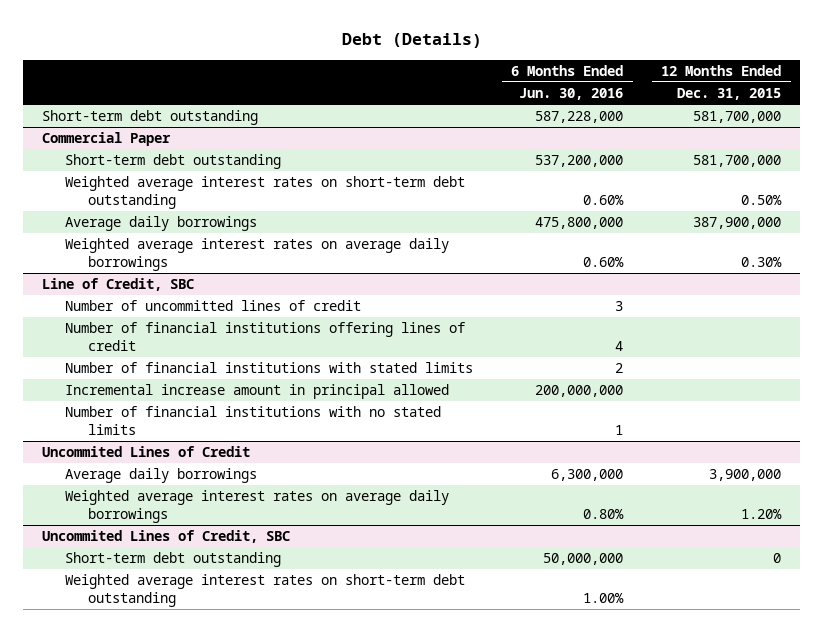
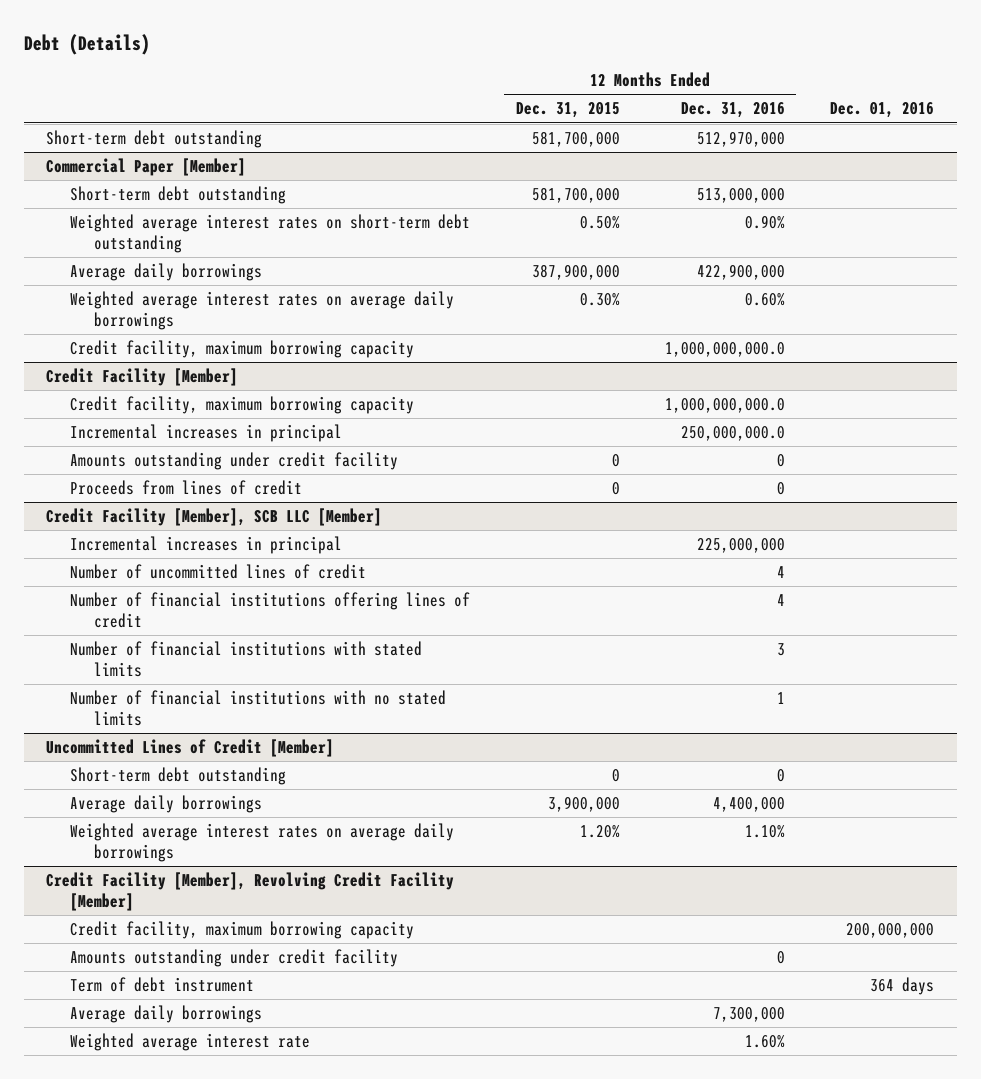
- | 6 Months Ended Jun. 30, 2016 | 12 Months Ended Dec. 31, 2015
+ | 12 Months Ended Dec. 31, 2015 | 12 Months Ended Dec. 31, 2016 | Dec. 01, 2016
- Commercial Paper
+ Commercial Paper [Member]
- Line of Credit, SBC
- Number of uncommitted lines of credit | 3 |
- Number of financial institutions offering lines of credit | 4 |
- Number of financial institutions with stated limits | 2 |
- Incremental increase amount in principal allowed | 200,000,000 |
- Number of financial institutions with no stated limits | 1 |
- Uncommited Lines of Credit
+ Credit facility, maximum borrowing capacity | | 1,000,000,000.0 |
+ Credit Facility [Member]
+ Credit facility, maximum borrowing capacity | | 1,000,000,000.0 |
+ Incremental increases in principal | | 250,000,000.0 |
+ Amounts outstanding under credit facility | 0 | 0 |
+ Proceeds from lines of credit | 0 | 0 |
+ Credit Facility [Member], SCB LLC [Member]
+ Incremental increases in principal | | 225,000,000 |
+ Number of uncommitted lines of credit | | 4 |
+ Number of financial institutions offering lines of credit | | 4 |
+ Number of financial institutions with stated limits | | 3 |
+ Number of financial institutions with no stated limits | | 1 |
+ Uncommitted Lines of Credit [Member]
+ Short-term debt outstanding | 0 | 0 |
- Uncommited Lines of Credit, SBC
- Short-term debt outstanding | 50,000,000 | 0
- Weighted average interest rates on short-term debt outstanding | 1.00% |
+ Credit Facility [Member], Revolving Credit Facility [Member]
+ Credit facility, maximum borrowing capacity | | | 200,000,000
+ Amounts outstanding under credit facility | | 0 |
+ Term of debt instrument | | | 364 days
+ Average daily borrowings | | 7,300,000 |
+ Weighted average interest rate | | 1.60% |

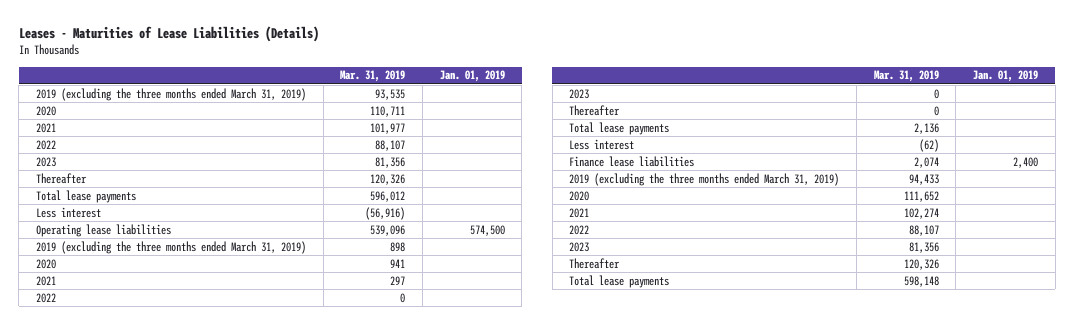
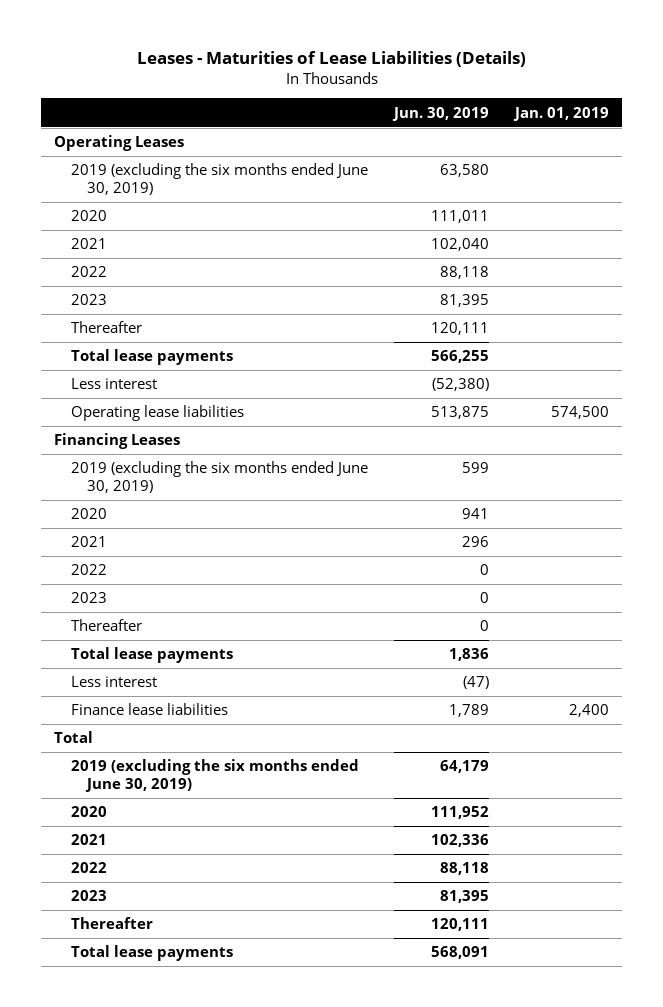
- | Mar. 31, 2019 | Jan. 01, 2019
+ | Jun. 30, 2019 | Jan. 01, 2019
- 2019 (excluding the three months ended March 31, 2019) | 93,535 |
+ Operating Leases
+ 2019 (excluding the six months ended June 30, 2019) | 63,580 |
- 2019 (excluding the three months ended March 31, 2019) | 898 |
+ Financing Leases
+ 2019 (excluding the six months ended June 30, 2019) | 599 |
- 2019 (excluding the three months ended March 31, 2019) | 94,433 |
+ Total
+ 2019 (excluding the six months ended June 30, 2019) | 64,179 |

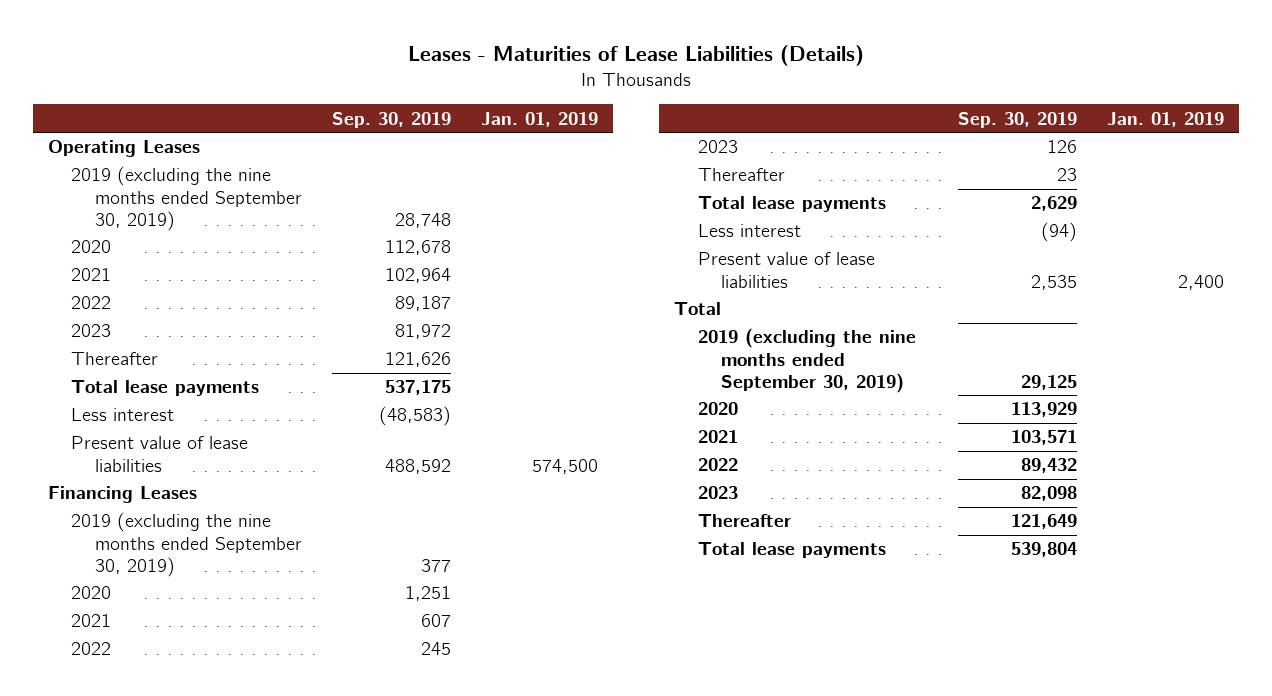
- | Jun. 30, 2019 | Jan. 01, 2019
+ | Sep. 30, 2019 | Jan. 01, 2019
- 2019 (excluding the six months ended June 30, 2019) | 63,580 |
+ 2019 (excluding the nine months ended September 30, 2019) | 28,748 |
- Operating lease liabilities | 513,875 | 574,500
+ Present value of lease liabilities | 488,592 | 574,500
- 2019 (excluding the six months ended June 30, 2019) | 599 |
+ 2019 (excluding the nine months ended September 30, 2019) | 377 |
- Finance lease liabilities | 1,789 | 2,400
+ Present value of lease liabilities | 2,535 | 2,400
- 2019 (excluding the six months ended June 30, 2019) | 64,179 |
+ 2019 (excluding the nine months ended September 30, 2019) | 29,125 |

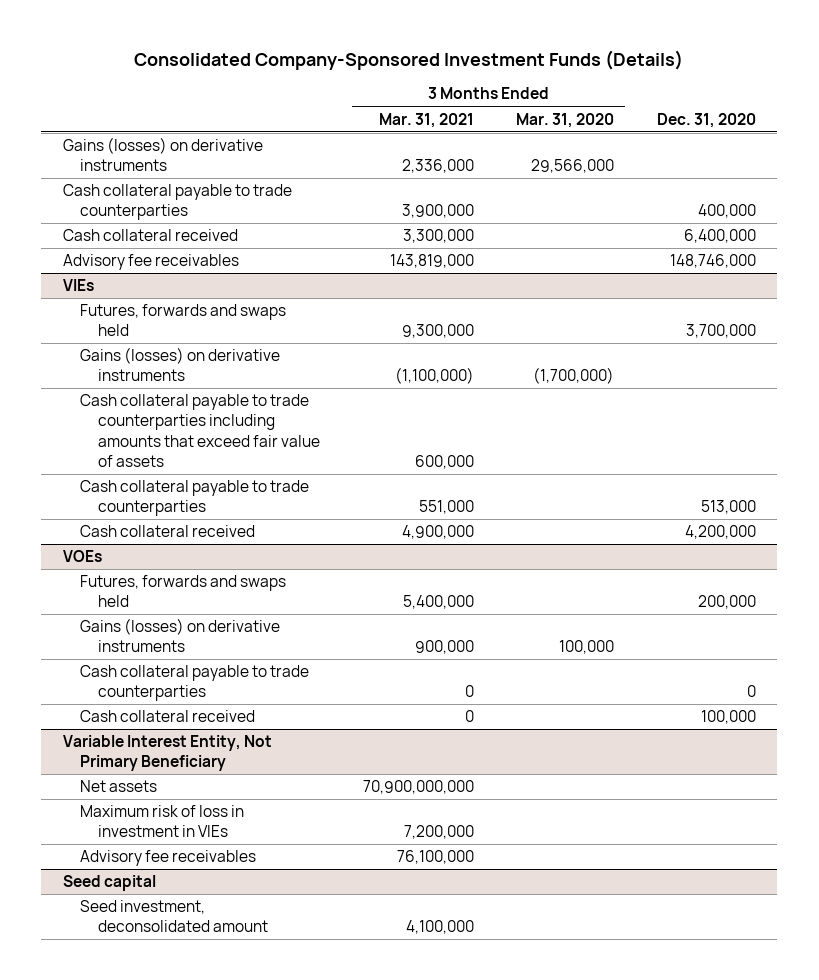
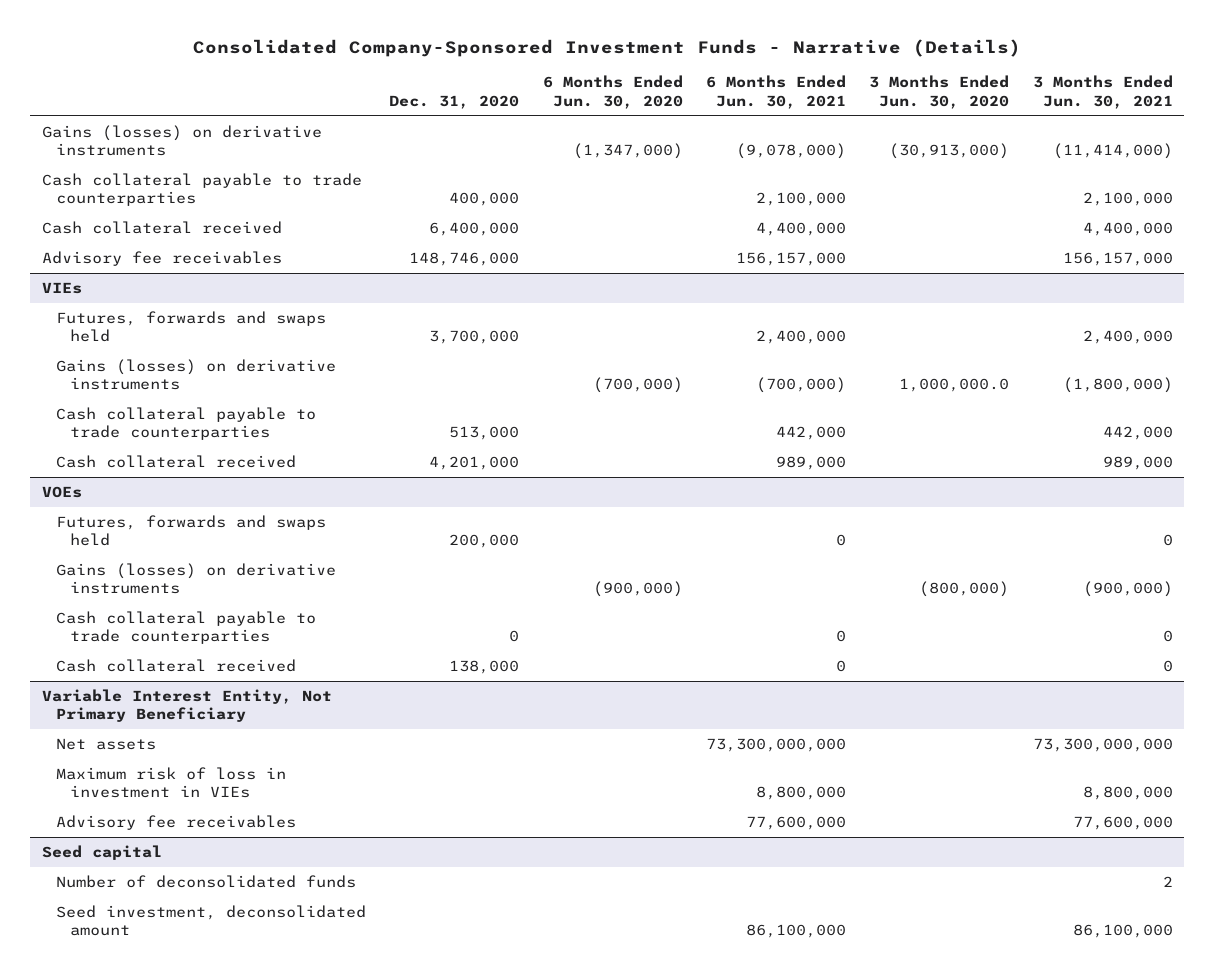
- Consolidated Company-Sponsored Investment Funds (Details)
+ Consolidated Company-Sponsored Investment Funds - Narrative (Details)
- | 3 Months Ended Mar. 31, 2021 | 3 Months Ended Mar. 31, 2020 | Dec. 31, 2020
+ | Dec. 31, 2020 | 6 Months Ended Jun. 30, 2020 | 6 Months Ended Jun. 30, 2021 | 3 Months Ended Jun. 30, 2020 | 3 Months Ended Jun. 30, 2021
@ VIEs
- Cash collateral payable to trade counterparties including amounts that exceed fair value of assets | 600,000 | |
- Cash collateral received | 4,900,000 | | 4,200,000
+ Cash collateral received | 4,201,000 | | 989,000 | | 989,000
@ VOEs
- Cash collateral received | 0 | | 100,000
+ Cash collateral received | 138,000 | | 0 | | 0
@ Seed capital
+ Number of deconsolidated funds | | | | | 2

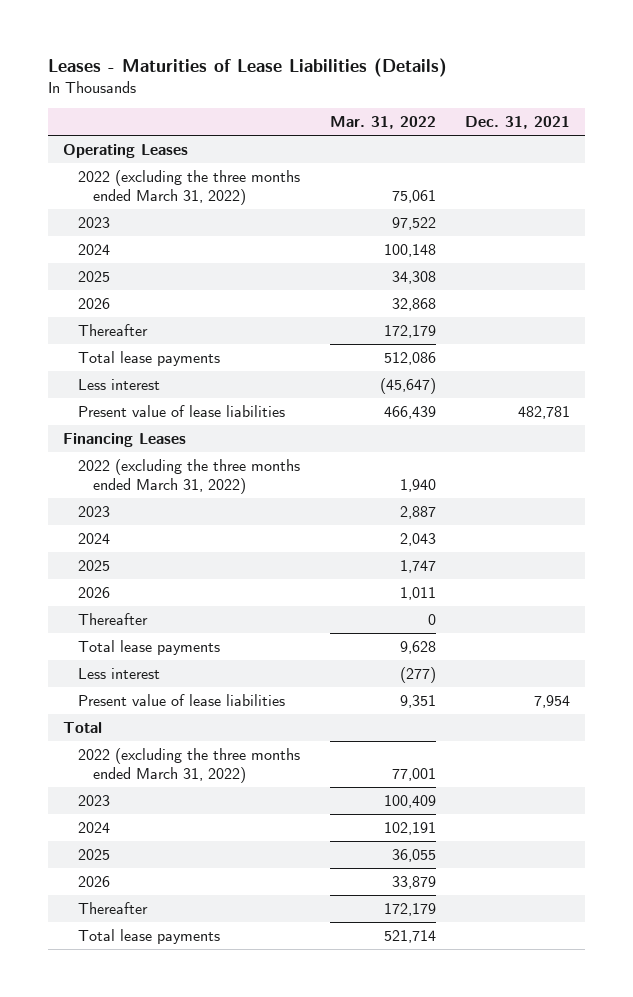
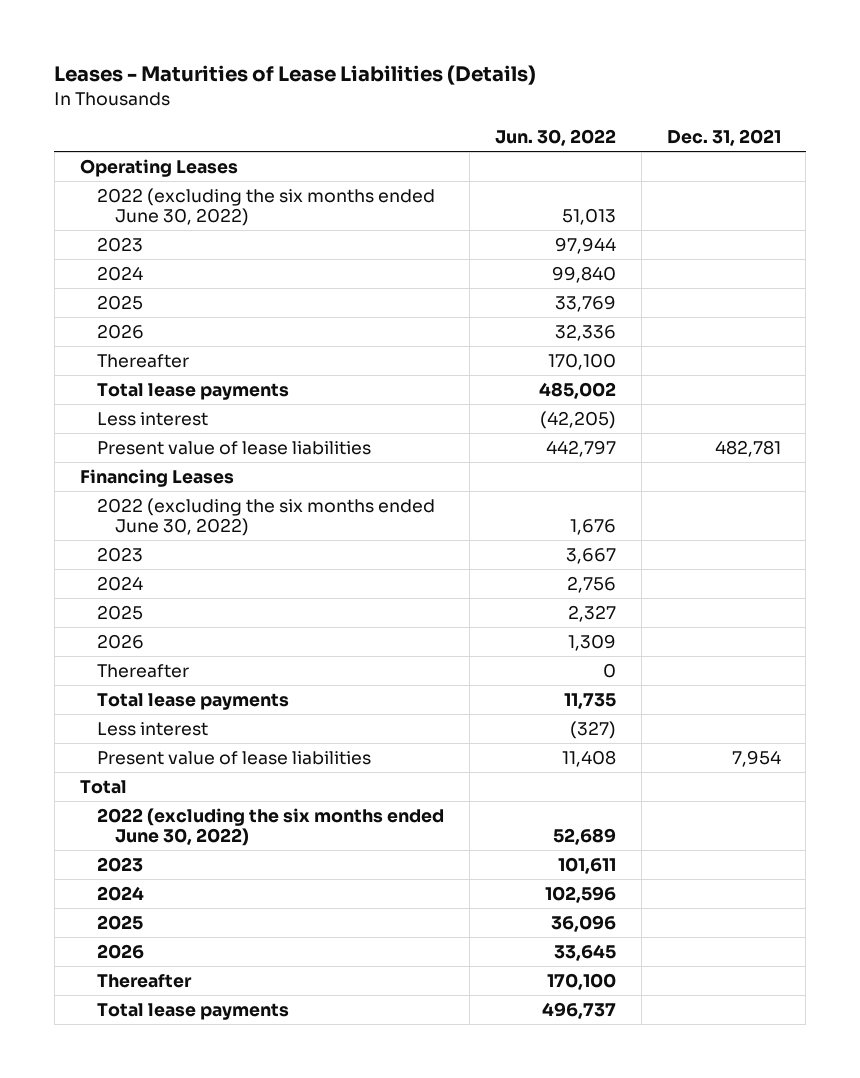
- | Mar. 31, 2022 | Dec. 31, 2021
+ | Jun. 30, 2022 | Dec. 31, 2021
- 2022 (excluding the three months ended March 31, 2022) | 75,061 |
+ 2022 (excluding the six months ended June 30, 2022) | 51,013 |
- 2022 (excluding the three months ended March 31, 2022) | 1,940 |
+ 2022 (excluding the six months ended June 30, 2022) | 1,676 |
- 2022 (excluding the three months ended March 31, 2022) | 77,001 |
+ 2022 (excluding the six months ended June 30, 2022) | 52,689 |

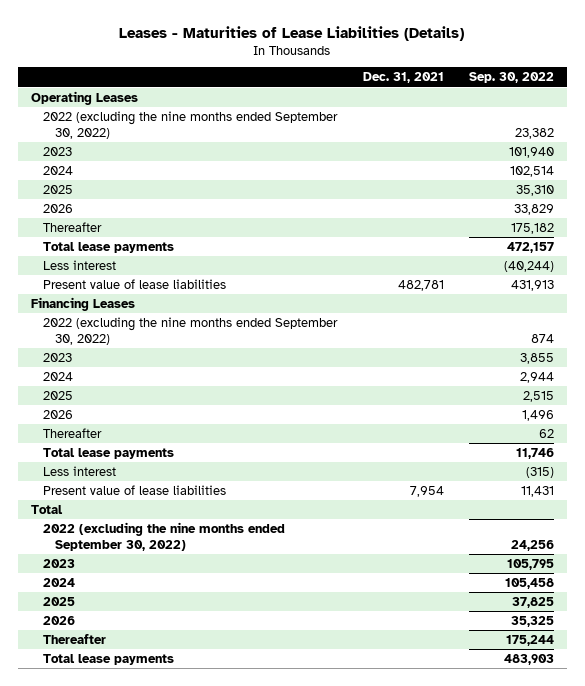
- | Jun. 30, 2022 | Dec. 31, 2021
+ | Dec. 31, 2021 | Sep. 30, 2022
- 2022 (excluding the six months ended June 30, 2022) | 51,013 |
+ 2022 (excluding the nine months ended September 30, 2022) | | 23,382
- 2022 (excluding the six months ended June 30, 2022) | 1,676 |
+ 2022 (excluding the nine months ended September 30, 2022) | | 874
- 2022 (excluding the six months ended June 30, 2022) | 52,689 |
+ 2022 (excluding the nine months ended September 30, 2022) | | 24,256

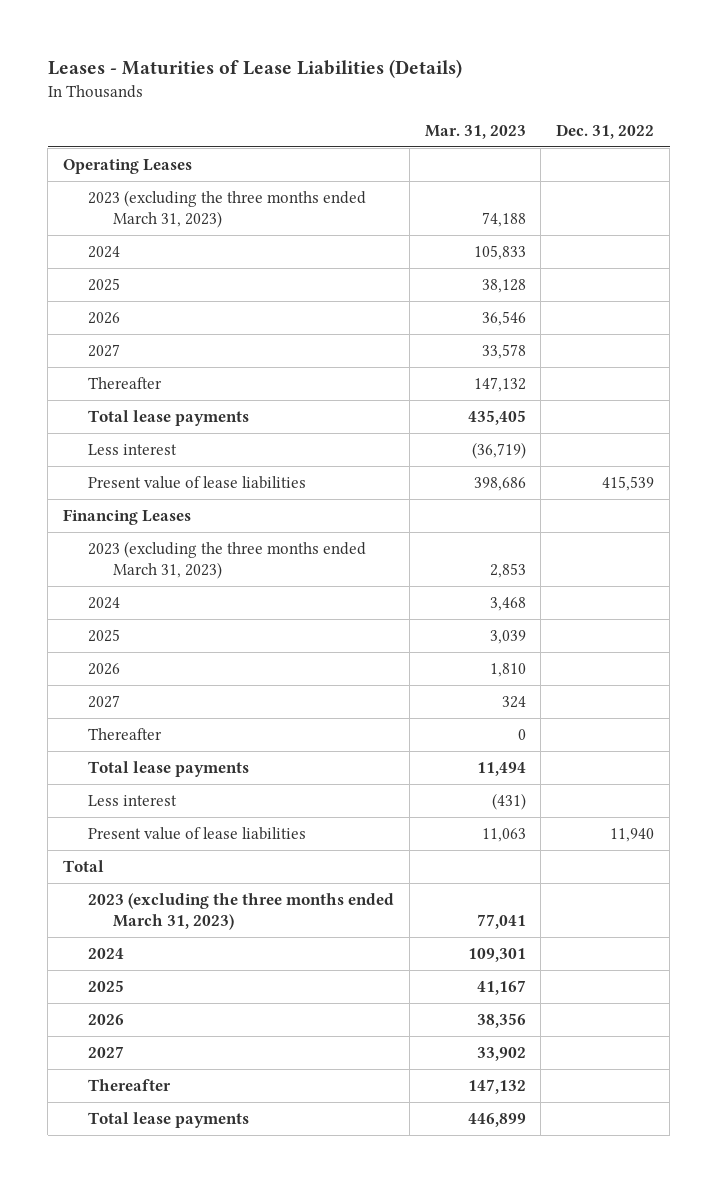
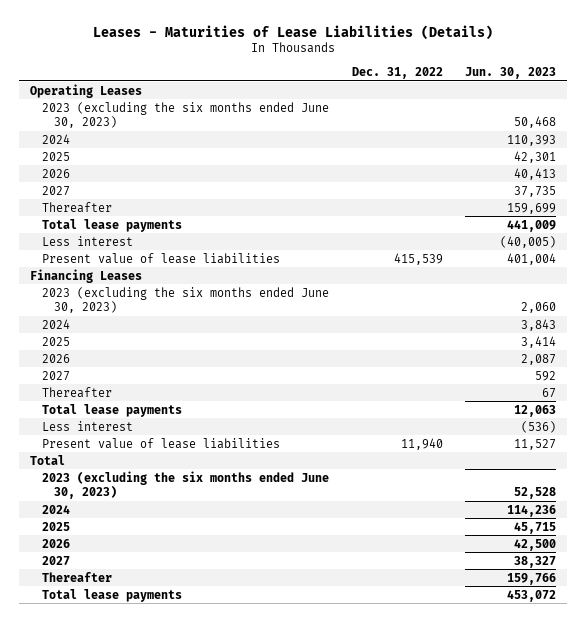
- | Mar. 31, 2023 | Dec. 31, 2022
+ | Dec. 31, 2022 | Jun. 30, 2023
- 2023 (excluding the three months ended March 31, 2023) | 74,188 |
+ 2023 (excluding the six months ended June 30, 2023) | | 50,468
- 2023 (excluding the three months ended March 31, 2023) | 2,853 |
+ 2023 (excluding the six months ended June 30, 2023) | | 2,060
- 2023 (excluding the three months ended March 31, 2023) | 77,041 |
+ 2023 (excluding the six months ended June 30, 2023) | | 52,528

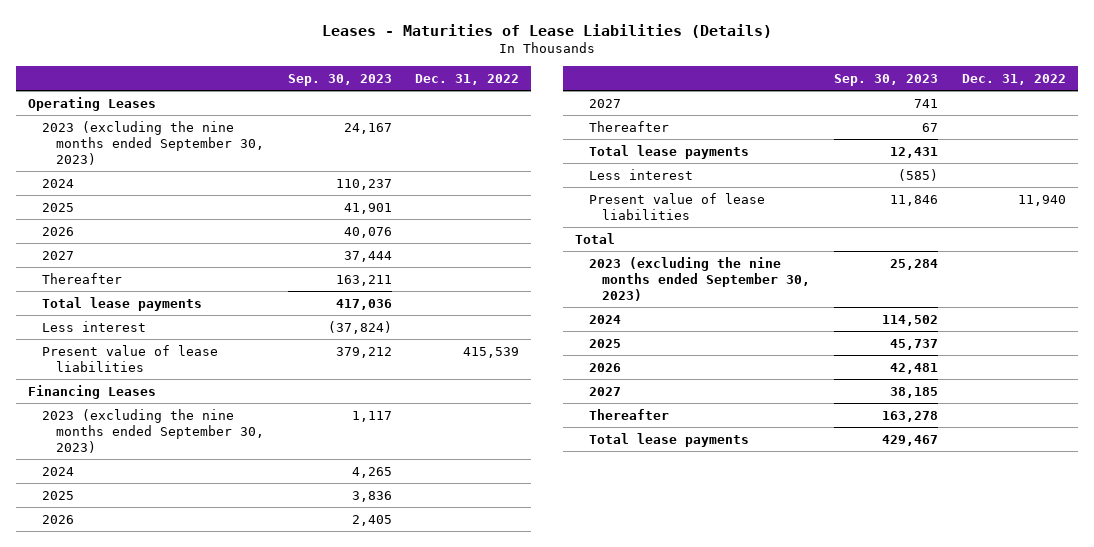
- | Dec. 31, 2022 | Jun. 30, 2023
+ | Sep. 30, 2023 | Dec. 31, 2022
- 2023 (excluding the six months ended June 30, 2023) | | 50,468
+ 2023 (excluding the nine months ended September 30, 2023) | 24,167 |
- 2023 (excluding the six months ended June 30, 2023) | | 2,060
+ 2023 (excluding the nine months ended September 30, 2023) | 1,117 |
- 2023 (excluding the six months ended June 30, 2023) | | 52,528
+ 2023 (excluding the nine months ended September 30, 2023) | 25,284 |

